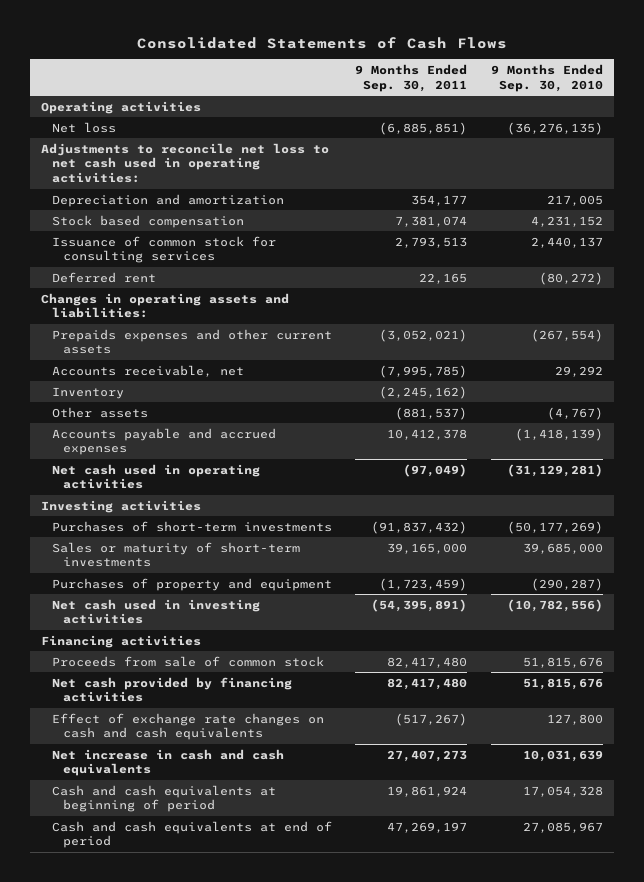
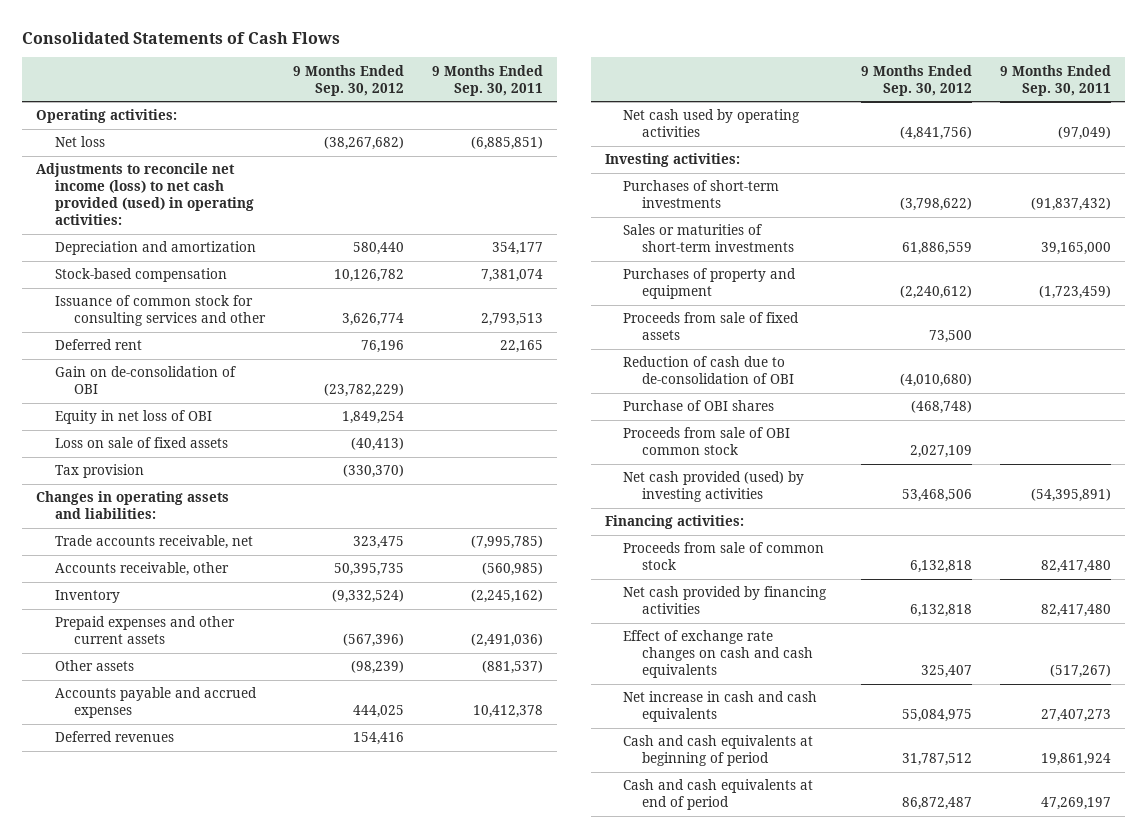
- | 9 Months Ended Sep. 30, 2011 | 9 Months Ended Sep. 30, 2010
+ | 9 Months Ended Sep. 30, 2012 | 9 Months Ended Sep. 30, 2011
- Operating activities
+ Operating activities:
- Adjustments to reconcile net loss to net cash used in operating activities:
+ Adjustments to reconcile net income (loss) to net cash provided (used) in operating activities:
- Stock based compensation | 7,381,074 | 4,231,152
- Issuance of common stock for consulting services | 2,793,513 | 2,440,137
+ Stock-based compensation | 10,126,782 | 7,381,074
+ Issuance of common stock for consulting services and other | 3,626,774 | 2,793,513
+ Gain on de-consolidation of OBI | (23,782,229) |
+ Equity in net loss of OBI | 1,849,254 |
+ Loss on sale of fixed assets | (40,413) |
+ Tax provision | (330,370) |
- Prepaids expenses and other current assets | (3,052,021) | (267,554)
- Accounts receivable, net | (7,995,785) | 29,292
+ Trade accounts receivable, net | 323,475 | (7,995,785)
+ Accounts receivable, other | 50,395,735 | (560,985)
+ Prepaid expenses and other current assets | (567,396) | (2,491,036)
- Net cash used in operating activities | (97,049) | (31,129,281)
- Investing activities
+ Deferred revenues | 154,416 |
+ Net cash used by operating activities | (4,841,756) | (97,049)
+ Investing activities:
- Sales or maturity of short-term investments | 39,165,000 | 39,685,000
+ Sales or maturities of short-term investments | 61,886,559 | 39,165,000
- Net cash used in investing activities | (54,395,891) | (10,782,556)
- Financing activities
+ Proceeds from sale of fixed assets | 73,500 |
+ Reduction of cash due to de-consolidation of OBI | (4,010,680) |
+ Purchase of OBI shares | (468,748) |
+ Proceeds from sale of OBI common stock | 2,027,109 |
+ Net cash provided (used) by investing activities | 53,468,506 | (54,395,891)
+ Financing activities:

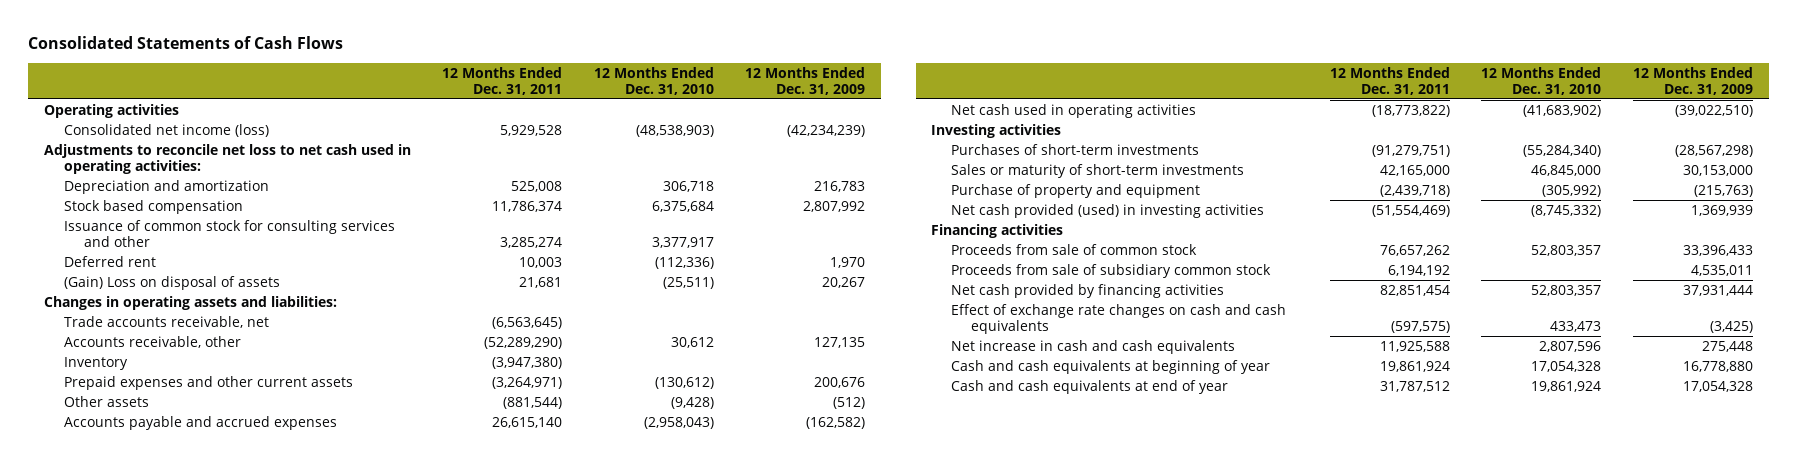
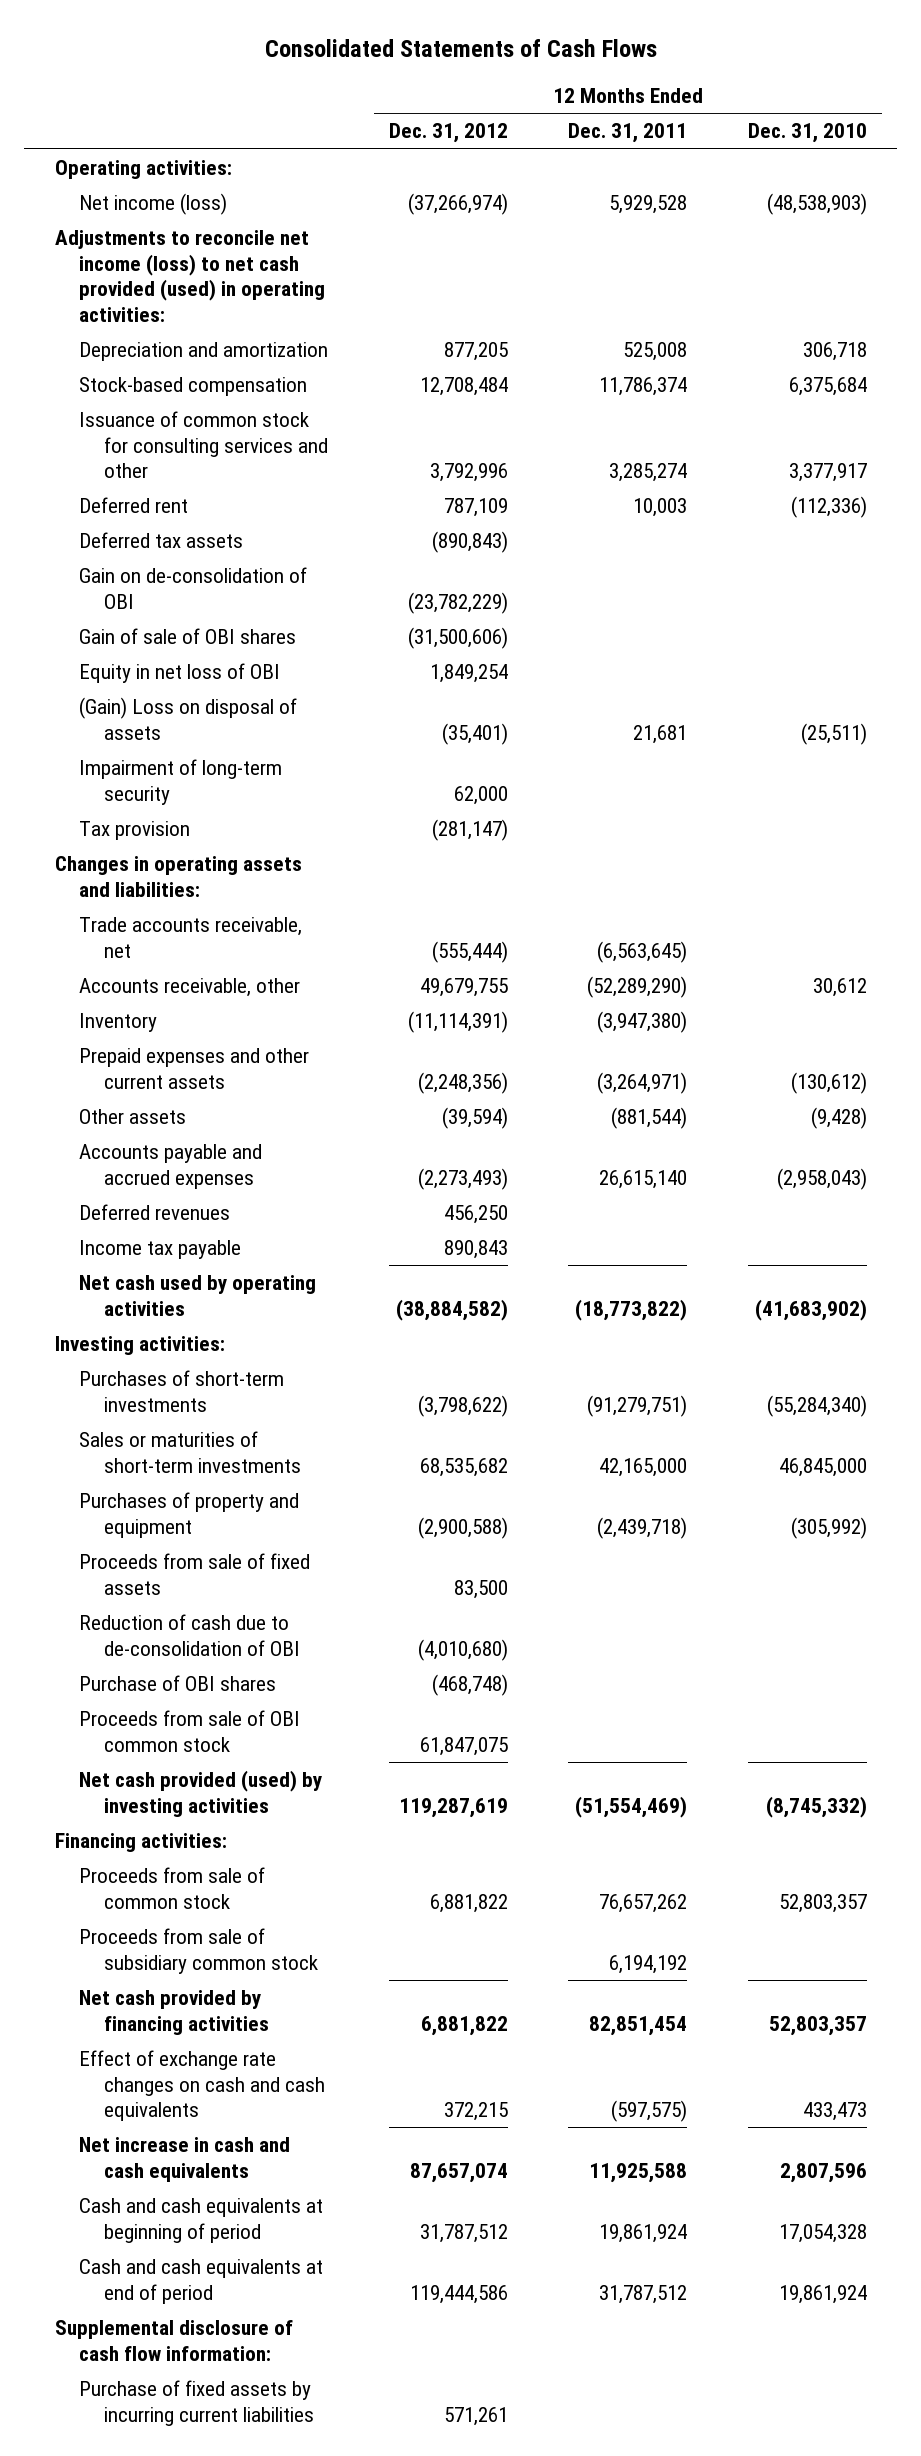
- | 12 Months Ended Dec. 31, 2011 | 12 Months Ended Dec. 31, 2010 | 12 Months Ended Dec. 31, 2009
+ | 12 Months Ended Dec. 31, 2012 | 12 Months Ended Dec. 31, 2011 | 12 Months Ended Dec. 31, 2010
- Operating activities
- Consolidated net income (loss) | 5,929,528 | (48,538,903) | (42,234,239)
- Adjustments to reconcile net loss to net cash used in operating activities:
+ Operating activities:
+ Net income (loss) | (37,266,974) | 5,929,528 | (48,538,903)
+ Adjustments to reconcile net income (loss) to net cash provided (used) in operating activities:
- Stock based compensation | 11,786,374 | 6,375,684 | 2,807,992
+ Stock-based compensation | 12,708,484 | 11,786,374 | 6,375,684
+ Deferred tax assets | (890,843) | |
+ Gain on de-consolidation of OBI | (23,782,229) | |
+ Gain of sale of OBI shares | (31,500,606) | |
+ Equity in net loss of OBI | 1,849,254 | |
+ Impairment of long-term security | 62,000 | |
+ Tax provision | (281,147) | |
- Net cash used in operating activities | (18,773,822) | (41,683,902) | (39,022,510)
- Investing activities
+ Deferred revenues | 456,250 | |
+ Income tax payable | 890,843 | |
+ Net cash used by operating activities | (38,884,582) | (18,773,822) | (41,683,902)
+ Investing activities:
- Sales or maturity of short-term investments | 42,165,000 | 46,845,000 | 30,153,000
- Purchase of property and equipment | (2,439,718) | (305,992) | (215,763)
- Net cash provided (used) in investing activities | (51,554,469) | (8,745,332) | 1,369,939
- Financing activities
+ Sales or maturities of short-term investments | 68,535,682 | 42,165,000 | 46,845,000
+ Purchases of property and equipment | (2,900,588) | (2,439,718) | (305,992)
+ Proceeds from sale of fixed assets | 83,500 | |
+ Reduction of cash due to de-consolidation of OBI | (4,010,680) | |
+ Purchase of OBI shares | (468,748) | |
+ Proceeds from sale of OBI common stock | 61,847,075 | |
+ Net cash provided (used) by investing activities | 119,287,619 | (51,554,469) | (8,745,332)
+ Financing activities:
- Cash and cash equivalents at beginning of year | 19,861,924 | 17,054,328 | 16,778,880
- Cash and cash equivalents at end of year | 31,787,512 | 19,861,924 | 17,054,328
+ Cash and cash equivalents at beginning of period | 31,787,512 | 19,861,924 | 17,054,328
+ Cash and cash equivalents at end of period | 119,444,586 | 31,787,512 | 19,861,924
+ Supplemental disclosure of cash flow information:
+ Purchase of fixed assets by incurring current liabilities | 571,261 | |

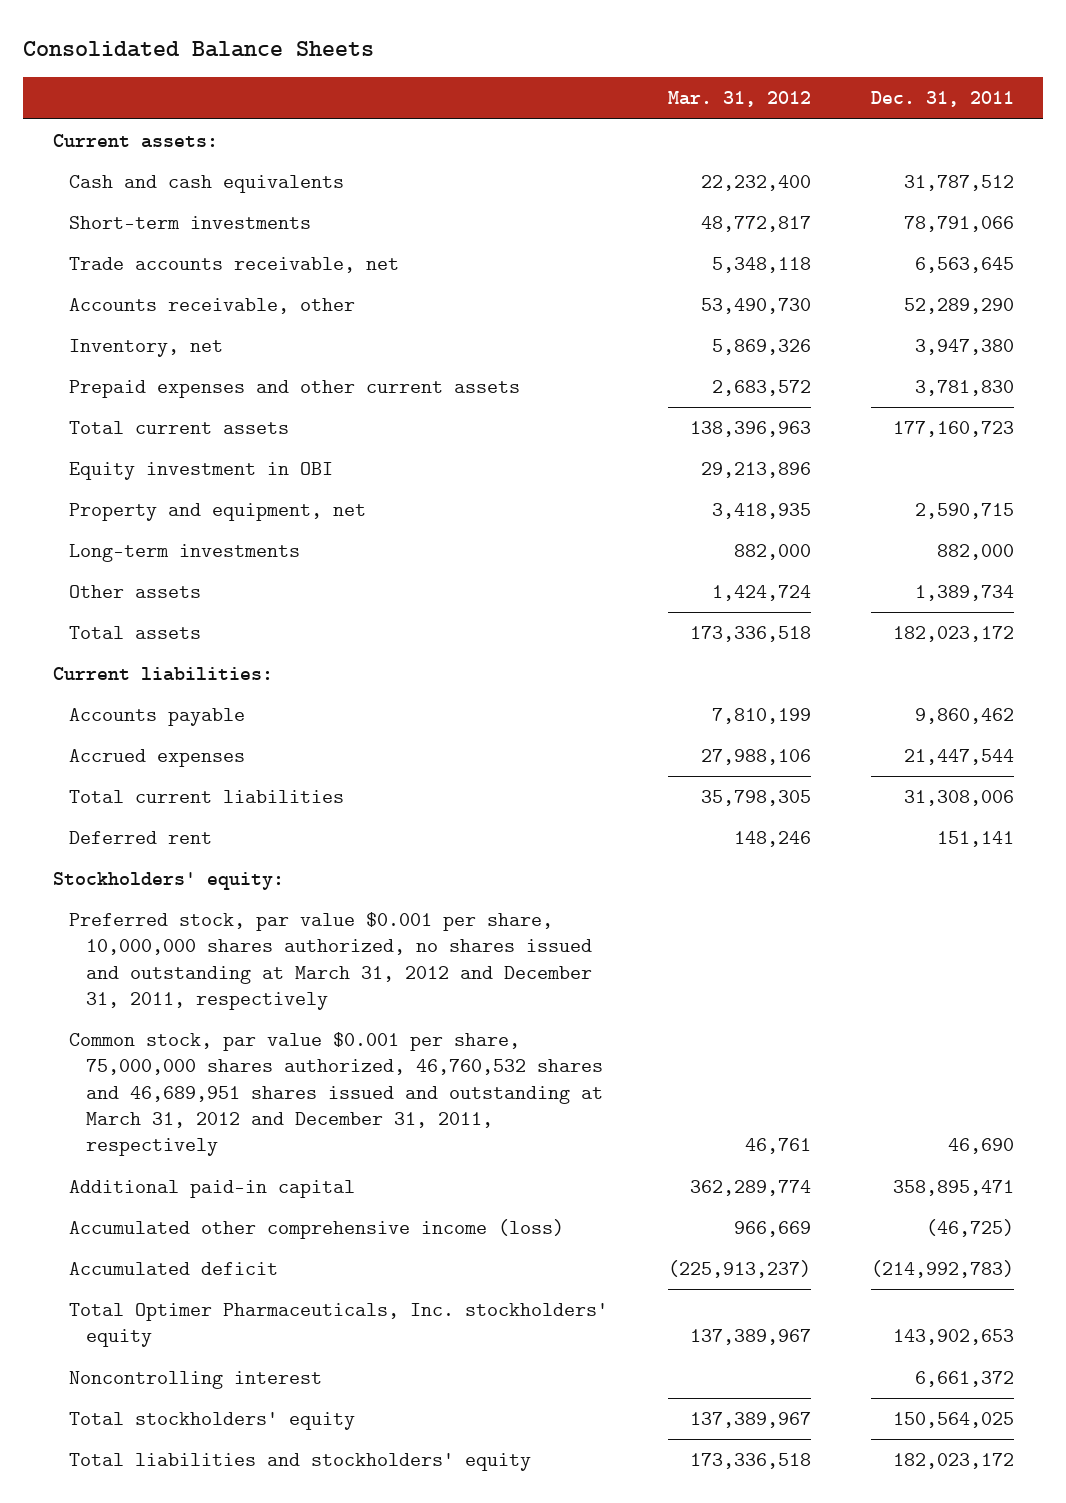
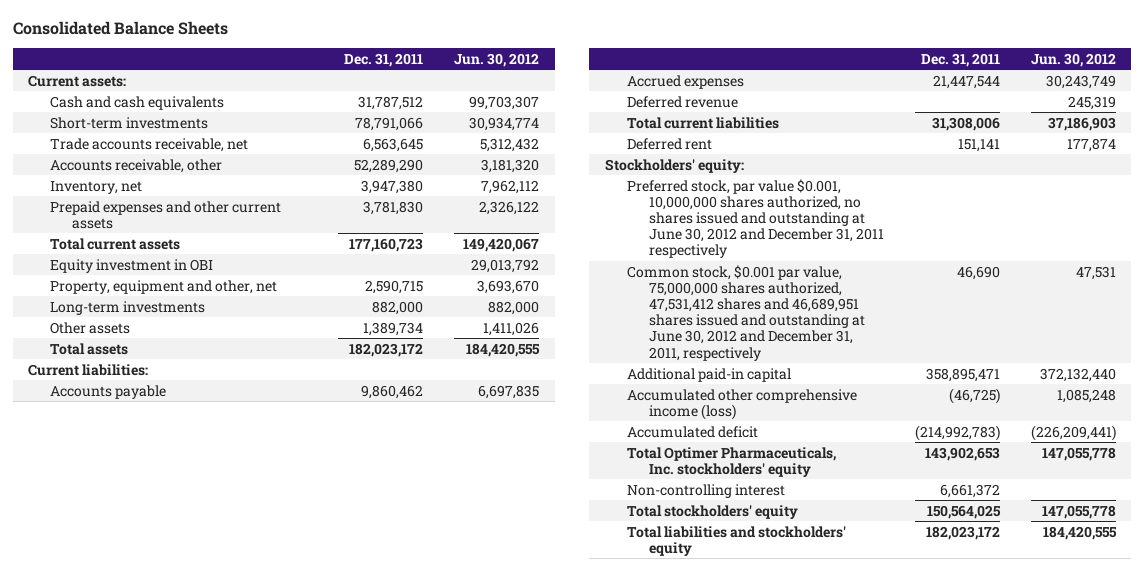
- | Mar. 31, 2012 | Dec. 31, 2011
+ | Dec. 31, 2011 | Jun. 30, 2012
- Property and equipment, net | 3,418,935 | 2,590,715
+ Property, equipment and other, net | 2,590,715 | 3,693,670
+ Deferred revenue | | 245,319
- Preferred stock, par value $0.001 per share, 10,000,000 shares authorized, no shares issued and outstanding at March 31, 2012 and December 31, 2011, respectively
- Common stock, par value $0.001 per share, 75,000,000 shares authorized, 46,760,532 shares and 46,689,951 shares issued and outstanding at March 31, 2012 and December 31, 2011, respectively | 46,761 | 46,690
+ Preferred stock, par value $0.001, 10,000,000 shares authorized, no shares issued and outstanding at June 30, 2012 and December 31, 2011 respectively
+ Common stock, $0.001 par value, 75,000,000 shares authorized, 47,531,412 shares and 46,689,951 shares issued and outstanding at June 30, 2012 and December 31, 2011, respectively | 46,690 | 47,531
- Noncontrolling interest | | 6,661,372
+ Non-controlling interest | 6,661,372 |

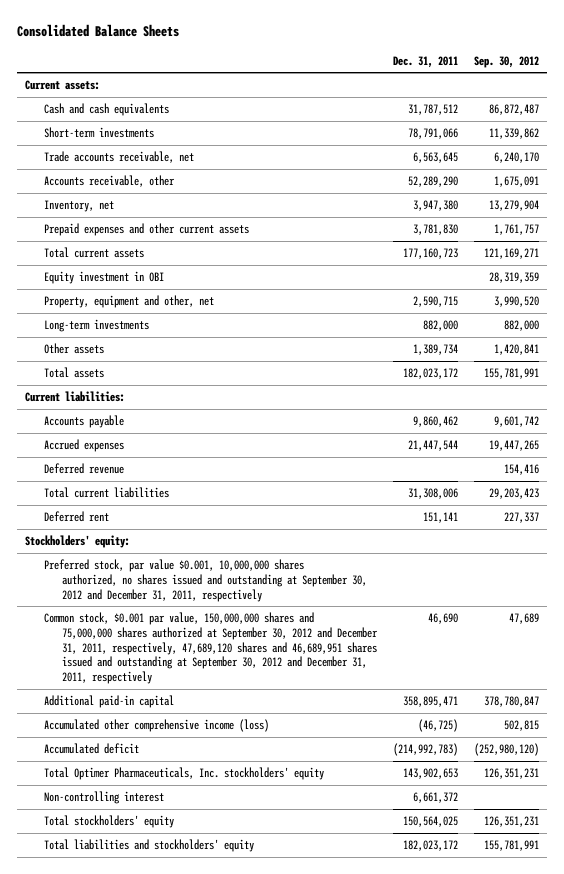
- | Dec. 31, 2011 | Jun. 30, 2012
+ | Dec. 31, 2011 | Sep. 30, 2012
- Preferred stock, par value $0.001, 10,000,000 shares authorized, no shares issued and outstanding at June 30, 2012 and December 31, 2011 respectively
- Common stock, $0.001 par value, 75,000,000 shares authorized, 47,531,412 shares and 46,689,951 shares issued and outstanding at June 30, 2012 and December 31, 2011, respectively | 46,690 | 47,531
+ Preferred stock, par value $0.001, 10,000,000 shares authorized, no shares issued and outstanding at September 30, 2012 and December 31, 2011, respectively
+ Common stock, $0.001 par value, 150,000,000 shares and 75,000,000 shares authorized at September 30, 2012 and December 31, 2011, respectively, 47,689,120 shares and 46,689,951 shares issued and outstanding at September 30, 2012 and December 31, 2011, respectively | 46,690 | 47,689

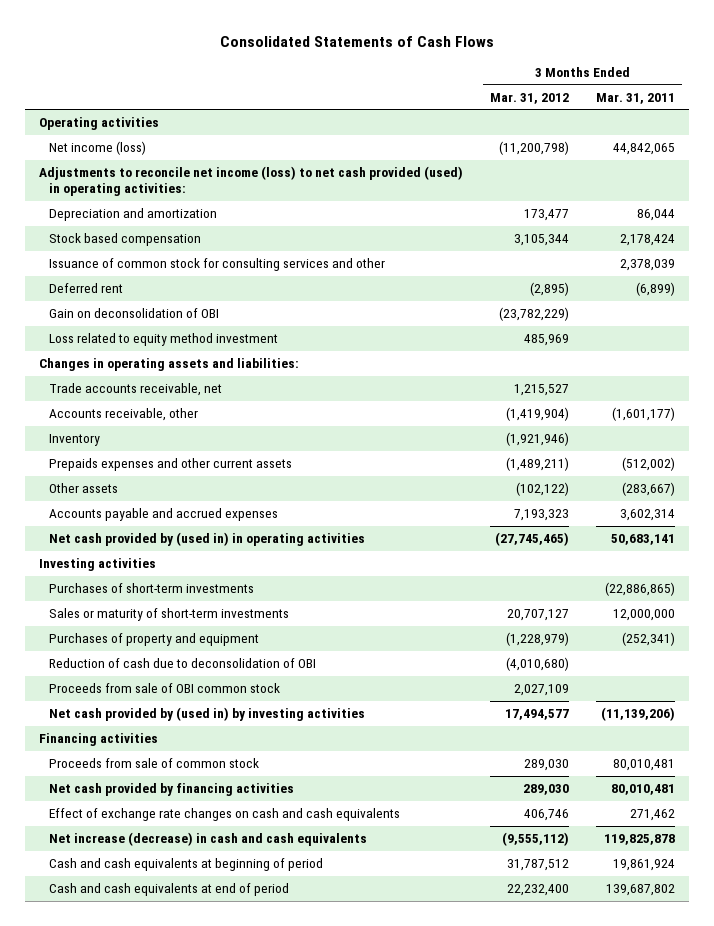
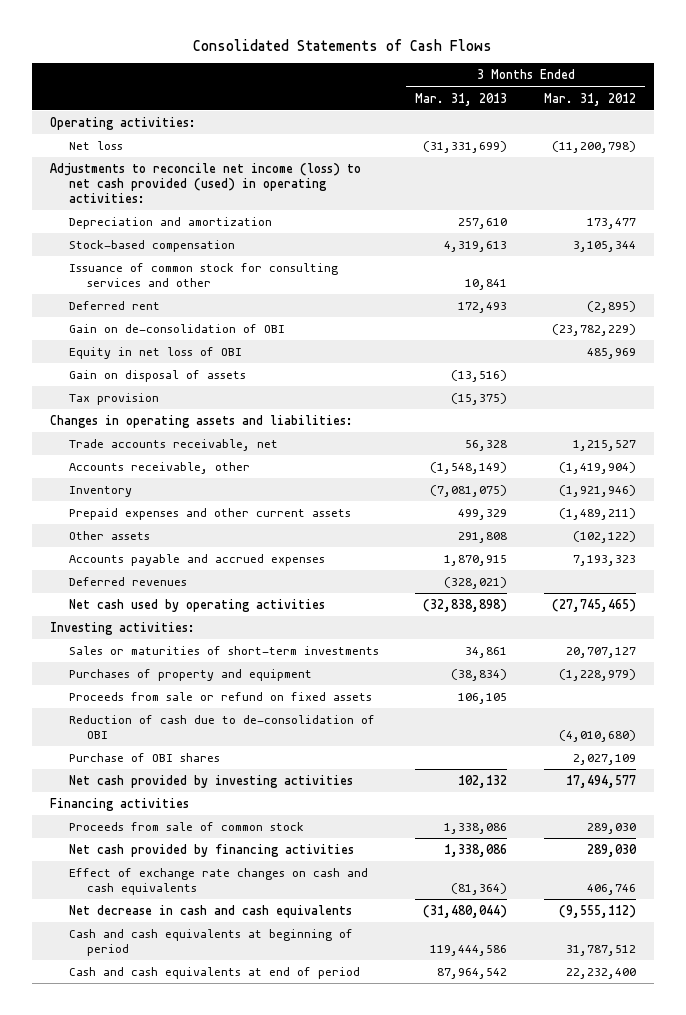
- | 3 Months Ended Mar. 31, 2012 | 3 Months Ended Mar. 31, 2011
+ | 3 Months Ended Mar. 31, 2013 | 3 Months Ended Mar. 31, 2012
- Operating activities
- Net income (loss) | (11,200,798) | 44,842,065
+ Operating activities:
+ Net loss | (31,331,699) | (11,200,798)
- Stock based compensation | 3,105,344 | 2,178,424
+ Stock-based compensation | 4,319,613 | 3,105,344
- Gain on deconsolidation of OBI | (23,782,229) |
- Loss related to equity method investment | 485,969 |
+ Gain on de-consolidation of OBI | | (23,782,229)
+ Equity in net loss of OBI | | 485,969
+ Gain on disposal of assets | (13,516) |
+ Tax provision | (15,375) |
- Prepaids expenses and other current assets | (1,489,211) | (512,002)
+ Prepaid expenses and other current assets | 499,329 | (1,489,211)
- Net cash provided by (used in) in operating activities | (27,745,465) | 50,683,141
- Investing activities
- Purchases of short-term investments | | (22,886,865)
- Sales or maturity of short-term investments | 20,707,127 | 12,000,000
+ Deferred revenues | (328,021) |
+ Net cash used by operating activities | (32,838,898) | (27,745,465)
+ Investing activities:
+ Sales or maturities of short-term investments | 34,861 | 20,707,127
- Reduction of cash due to deconsolidation of OBI | (4,010,680) |
- Proceeds from sale of OBI common stock | 2,027,109 |
- Net cash provided by (used in) by investing activities | 17,494,577 | (11,139,206)
+ Proceeds from sale or refund on fixed assets | 106,105 |
+ Reduction of cash due to de-consolidation of OBI | | (4,010,680)
+ Purchase of OBI shares | | 2,027,109
+ Net cash provided by investing activities | 102,132 | 17,494,577
- Net increase (decrease) in cash and cash equivalents | (9,555,112) | 119,825,878
+ Net decrease in cash and cash equivalents | (31,480,044) | (9,555,112)

